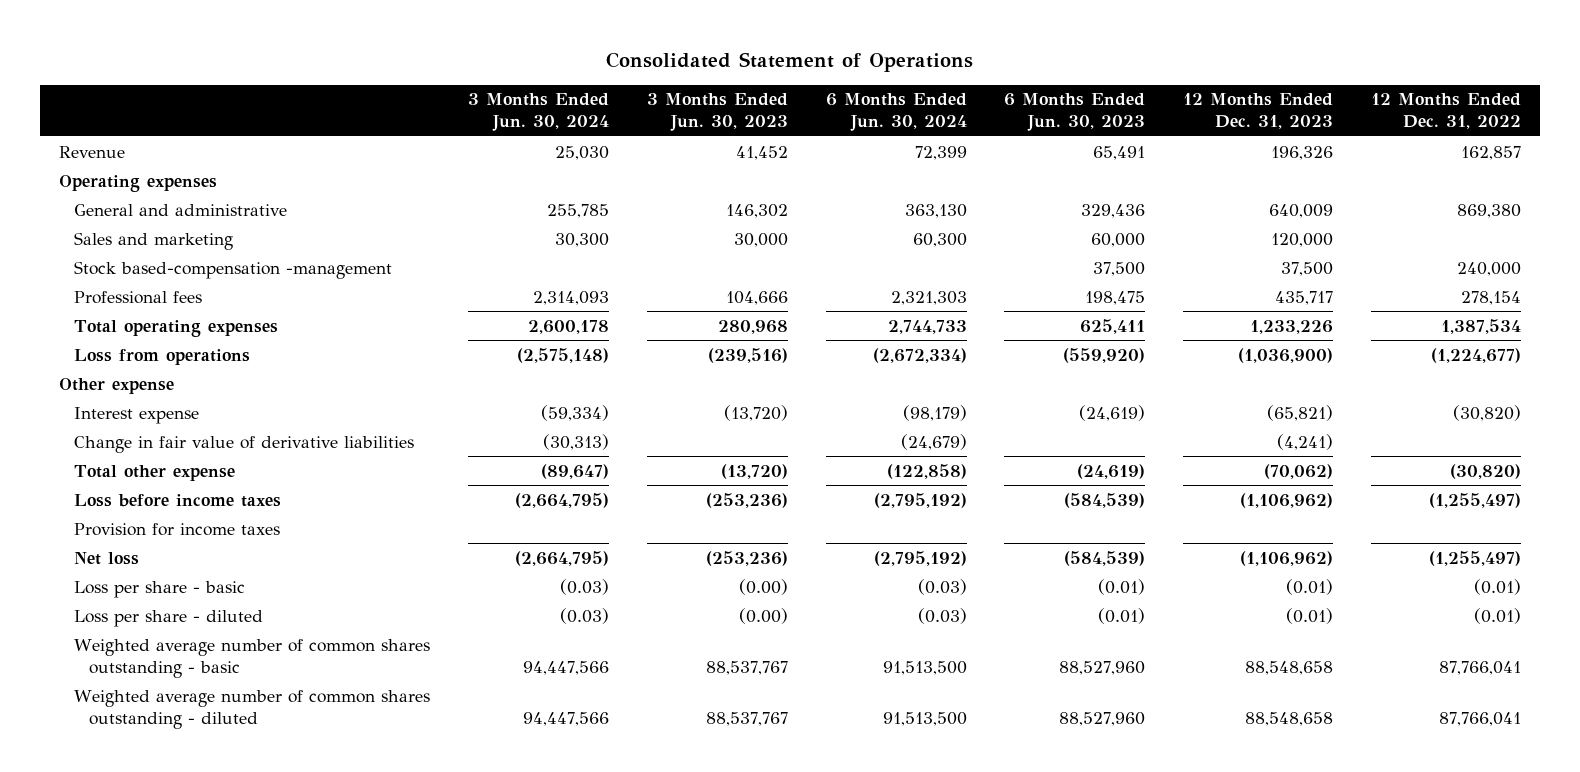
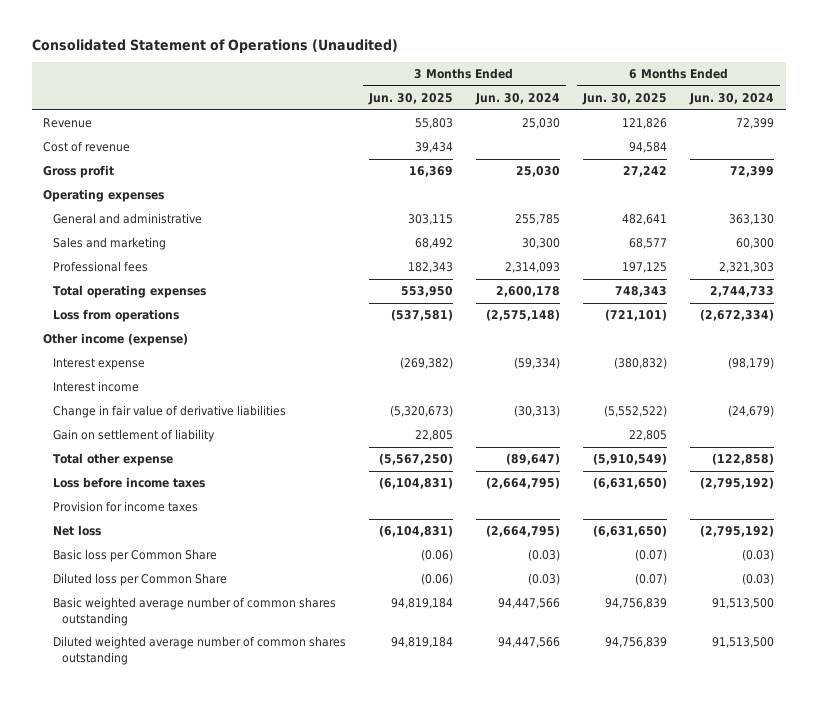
- Consolidated Statement of Operations
+ Consolidated Statement of Operations (Unaudited)
- | 3 Months Ended Jun. 30, 2024 | 3 Months Ended Jun. 30, 2023 | 6 Months Ended Jun. 30, 2024 | 6 Months Ended Jun. 30, 2023 | 12 Months Ended Dec. 31, 2023 | 12 Months Ended Dec. 31, 2022
+ | 3 Months Ended Jun. 30, 2025 | 3 Months Ended Jun. 30, 2024 | 6 Months Ended Jun. 30, 2025 | 6 Months Ended Jun. 30, 2024
+ Cost of revenue | 39,434 | | 94,584 |
+ Gross profit | 16,369 | 25,030 | 27,242 | 72,399
- Stock based-compensation -management | | | | 37,500 | 37,500 | 240,000
- Other expense
+ Other income (expense)
+ Interest income
+ Gain on settlement of liability | 22,805 | | 22,805 |
- Loss per share - basic | (0.03) | (0.00) | (0.03) | (0.01) | (0.01) | (0.01)
- Loss per share - diluted | (0.03) | (0.00) | (0.03) | (0.01) | (0.01) | (0.01)
- Weighted average number of common shares outstanding - basic | 94,447,566 | 88,537,767 | 91,513,500 | 88,527,960 | 88,548,658 | 87,766,041
- Weighted average number of common shares outstanding - diluted | 94,447,566 | 88,537,767 | 91,513,500 | 88,527,960 | 88,548,658 | 87,766,041
+ Basic loss per Common Share | (0.06) | (0.03) | (0.07) | (0.03)
+ Diluted loss per Common Share | (0.06) | (0.03) | (0.07) | (0.03)
+ Basic weighted average number of common shares outstanding | 94,819,184 | 94,447,566 | 94,756,839 | 91,513,500
+ Diluted weighted average number of common shares outstanding | 94,819,184 | 94,447,566 | 94,756,839 | 91,513,500

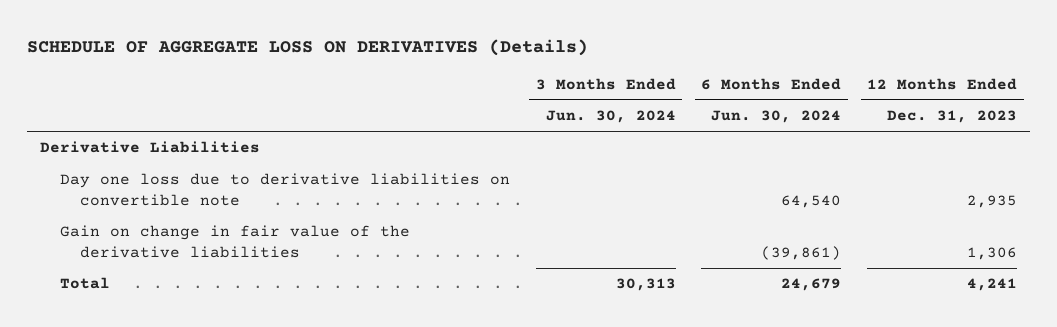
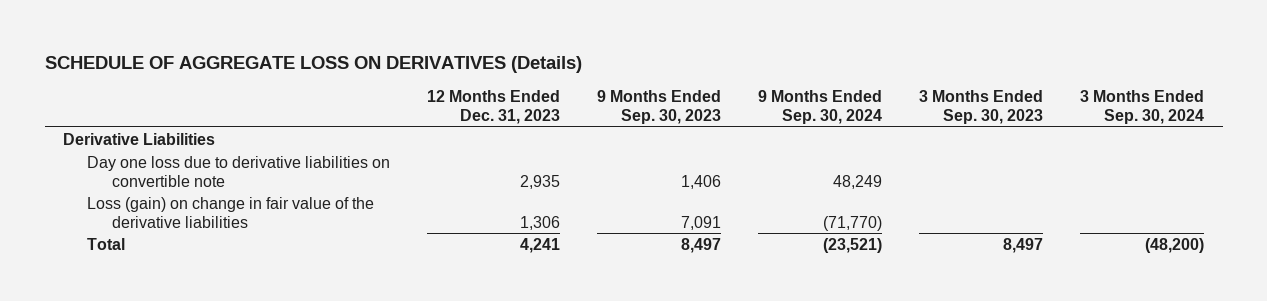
- | 3 Months Ended Jun. 30, 2024 | 6 Months Ended Jun. 30, 2024 | 12 Months Ended Dec. 31, 2023
+ | 12 Months Ended Dec. 31, 2023 | 9 Months Ended Sep. 30, 2023 | 9 Months Ended Sep. 30, 2024 | 3 Months Ended Sep. 30, 2023 | 3 Months Ended Sep. 30, 2024
- Gain on change in fair value of the derivative liabilities | | (39,861) | 1,306
+ Loss (gain) on change in fair value of the derivative liabilities | 1,306 | 7,091 | (71,770) | |

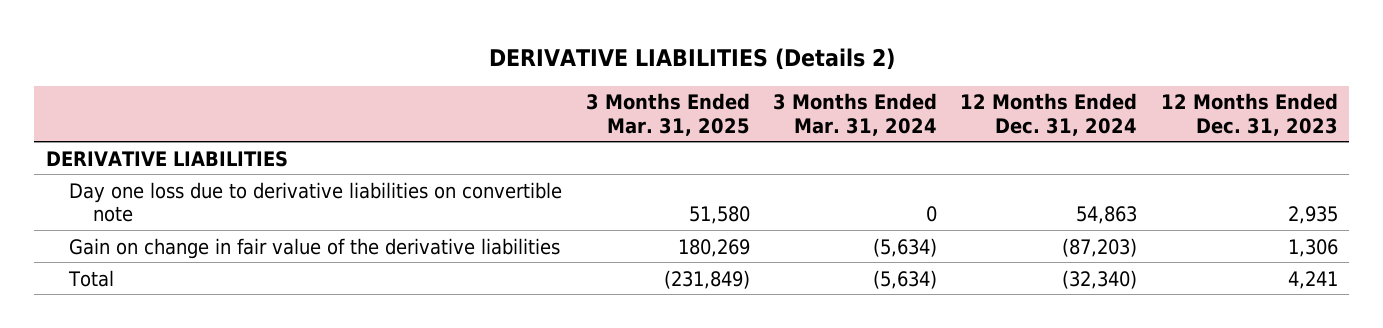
- SCHEDULE OF AGGREGATE LOSS ON DERIVATIVES (Details)
+ DERIVATIVE LIABILITIES (Details 2)
- | 12 Months Ended Dec. 31, 2023 | 9 Months Ended Sep. 30, 2023 | 9 Months Ended Sep. 30, 2024 | 3 Months Ended Sep. 30, 2023 | 3 Months Ended Sep. 30, 2024
+ | 3 Months Ended Mar. 31, 2025 | 3 Months Ended Mar. 31, 2024 | 12 Months Ended Dec. 31, 2024 | 12 Months Ended Dec. 31, 2023
- Derivative Liabilities
+ DERIVATIVE LIABILITIES
- Loss (gain) on change in fair value of the derivative liabilities | 1,306 | 7,091 | (71,770) | |
+ Gain on change in fair value of the derivative liabilities | 180,269 | (5,634) | (87,203) | 1,306

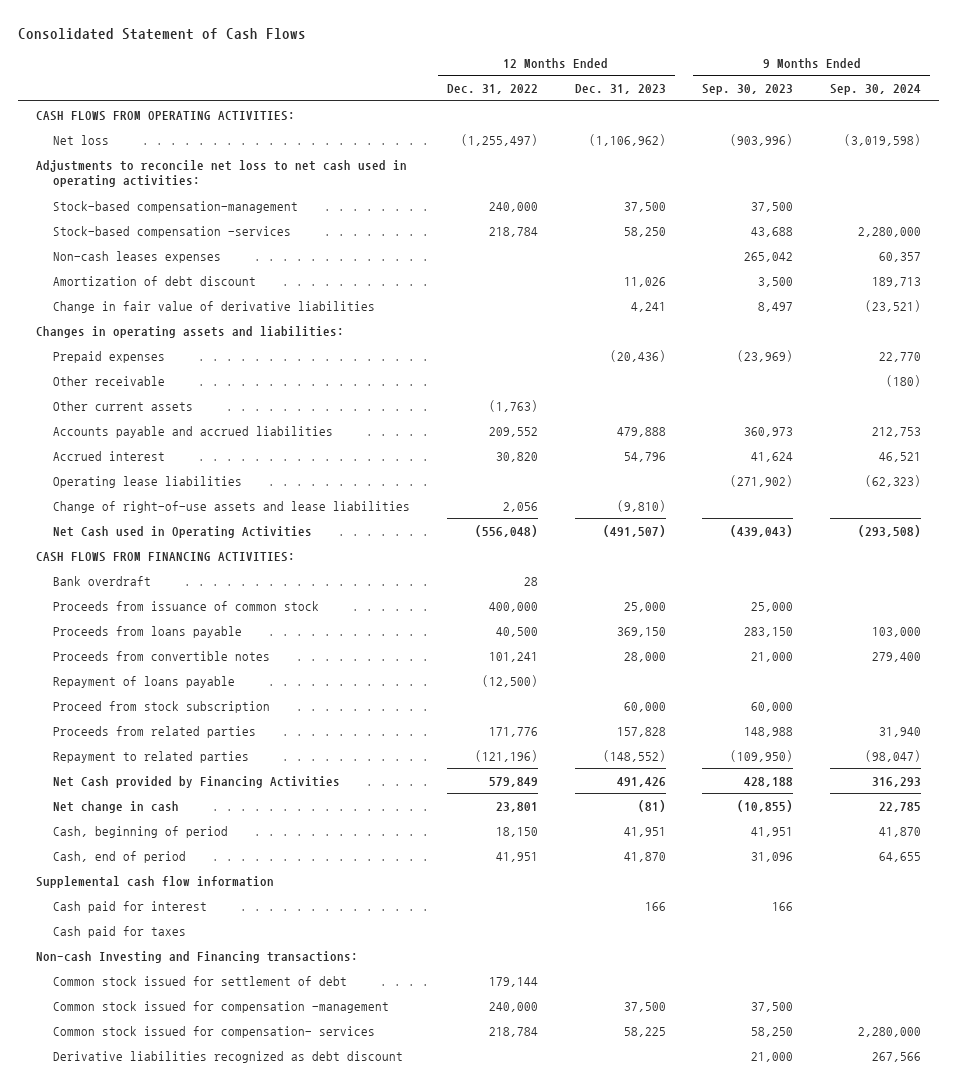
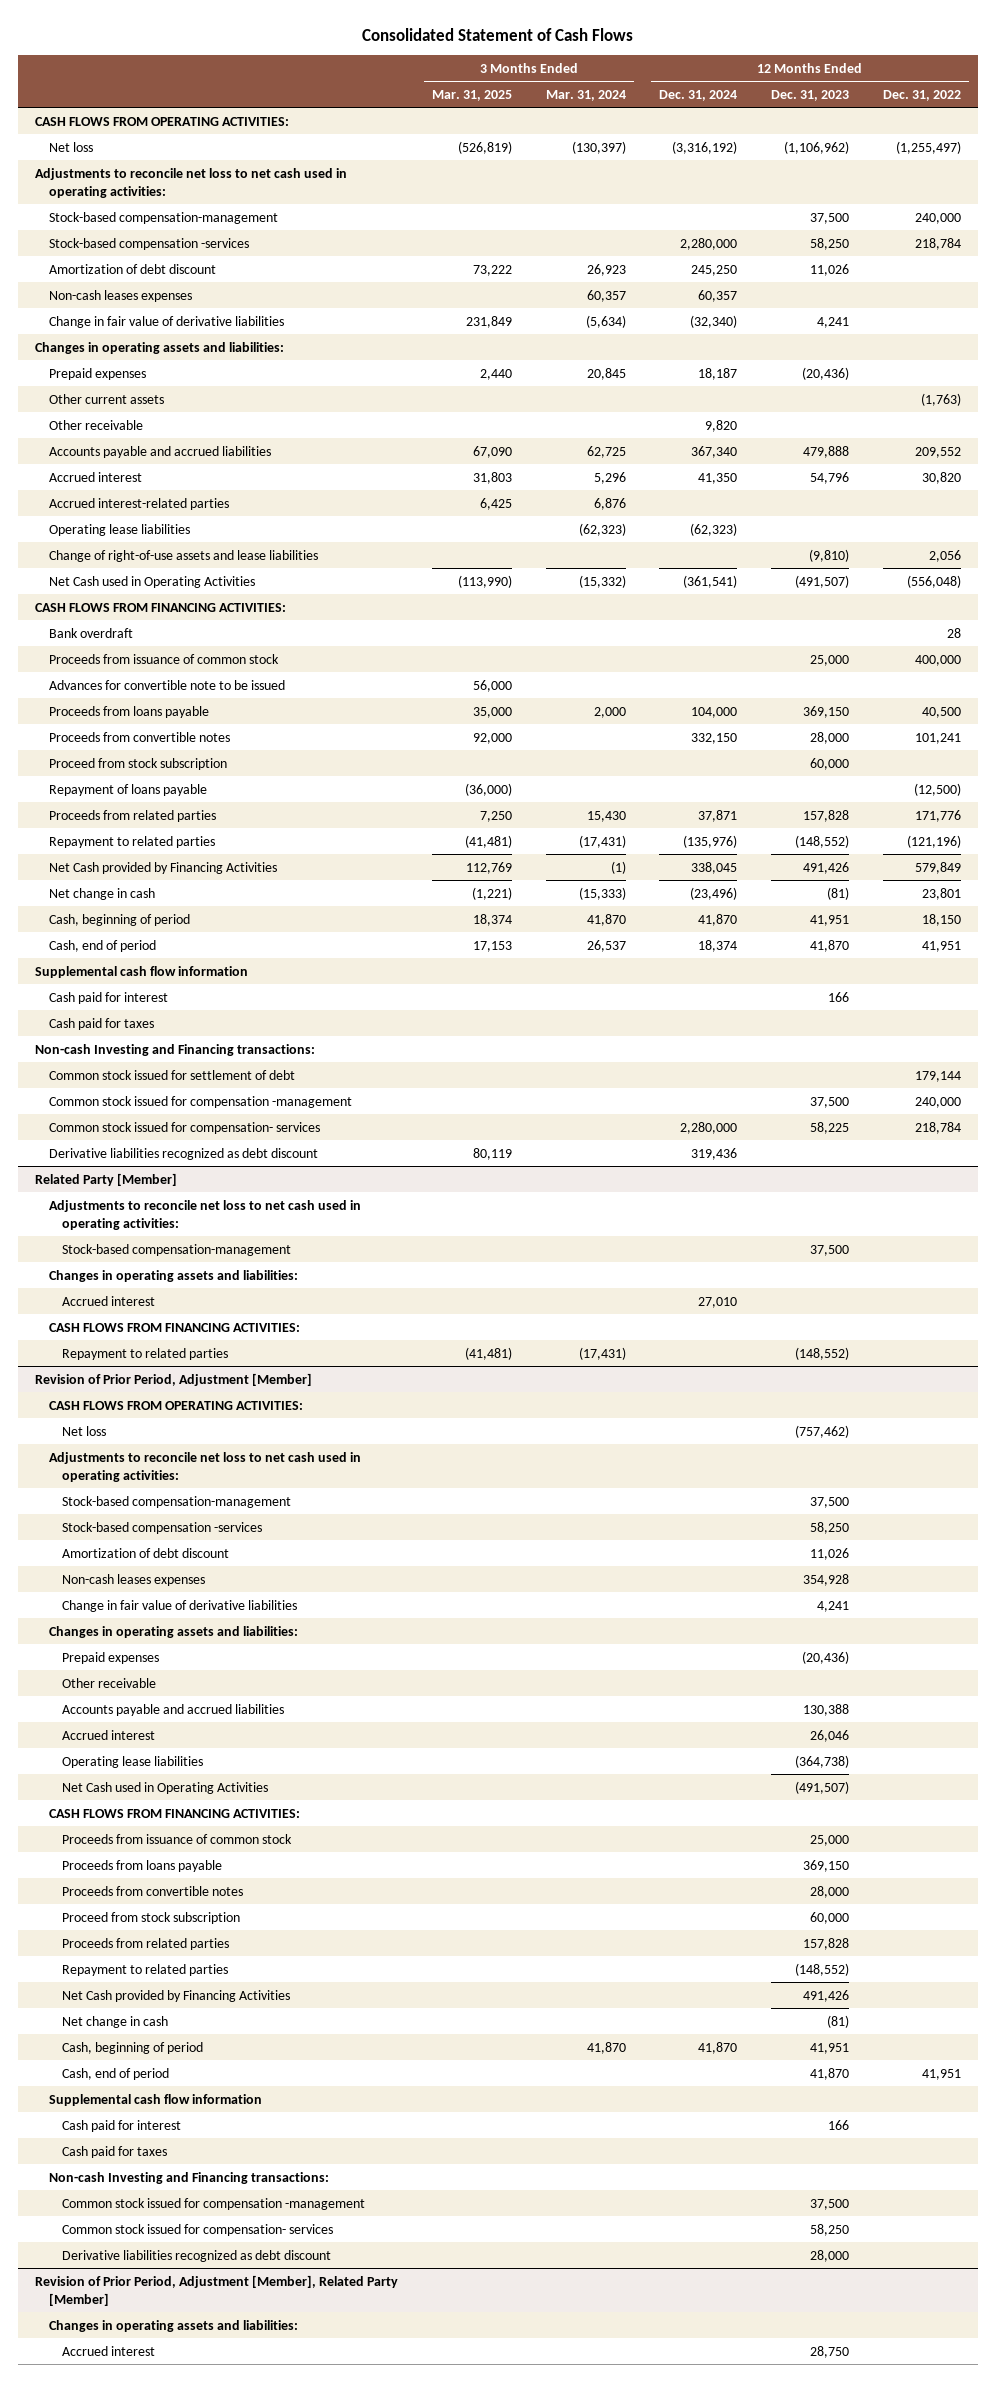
- | 12 Months Ended Dec. 31, 2022 | 12 Months Ended Dec. 31, 2023 | 9 Months Ended Sep. 30, 2023 | 9 Months Ended Sep. 30, 2024
+ | 3 Months Ended Mar. 31, 2025 | 3 Months Ended Mar. 31, 2024 | 12 Months Ended Dec. 31, 2024 | 12 Months Ended Dec. 31, 2023 | 12 Months Ended Dec. 31, 2022
moved down: Non-cash leases expenses | | 60,357 | 60,357 | |
moved down: Other receivable | | | 9,820 | |
+ Accrued interest-related parties | 6,425 | 6,876 | | |
+ Advances for convertible note to be issued | 56,000 | | | |
moved down: Repayment of loans payable | (36,000) | | | | (12,500)
+ Related Party [Member]
+ Adjustments to reconcile net loss to net cash used in operating activities:
+ Stock-based compensation-management | | | | 37,500 |
+ Changes in operating assets and liabilities:
+ Accrued interest | | | 27,010 | |
+ CASH FLOWS FROM FINANCING ACTIVITIES:
+ Repayment to related parties | (41,481) | (17,431) | | (148,552) |
+ Revision of Prior Period, Adjustment [Member]
+ CASH FLOWS FROM OPERATING ACTIVITIES:
+ Net loss | | | | (757,462) |
+ Adjustments to reconcile net loss to net cash used in operating activities:
+ Stock-based compensation-management | | | | 37,500 |
+ Stock-based compensation -services | | | | 58,250 |
+ Amortization of debt discount | | | | 11,026 |
+ Non-cash leases expenses | | | | 354,928 |
+ Change in fair value of derivative liabilities | | | | 4,241 |
+ Changes in operating assets and liabilities:
+ Prepaid expenses | | | | (20,436) |
+ Other receivable
+ Accounts payable and accrued liabilities | | | | 130,388 |
+ Accrued interest | | | | 26,046 |
+ Operating lease liabilities | | | | (364,738) |
+ Net Cash used in Operating Activities | | | | (491,507) |
+ CASH FLOWS FROM FINANCING ACTIVITIES:
+ Proceeds from issuance of common stock | | | | 25,000 |
+ Proceeds from loans payable | | | | 369,150 |
+ Proceeds from convertible notes | | | | 28,000 |
+ Proceed from stock subscription | | | | 60,000 |
+ Proceeds from related parties | | | | 157,828 |
+ Repayment to related parties | | | | (148,552) |
+ Net Cash provided by Financing Activities | | | | 491,426 |
+ Net change in cash | | | | (81) |
+ Cash, beginning of period | | 41,870 | 41,870 | 41,951 |
+ Cash, end of period | | | | 41,870 | 41,951
+ Supplemental cash flow information
+ Cash paid for interest | | | | 166 |
+ Cash paid for taxes
+ Non-cash Investing and Financing transactions:
+ Common stock issued for compensation -management | | | | 37,500 |
+ Common stock issued for compensation- services | | | | 58,250 |
+ Derivative liabilities recognized as debt discount | | | | 28,000 |
+ Revision of Prior Period, Adjustment [Member], Related Party [Member]
+ Changes in operating assets and liabilities:
+ Accrued interest | | | | 28,750 |

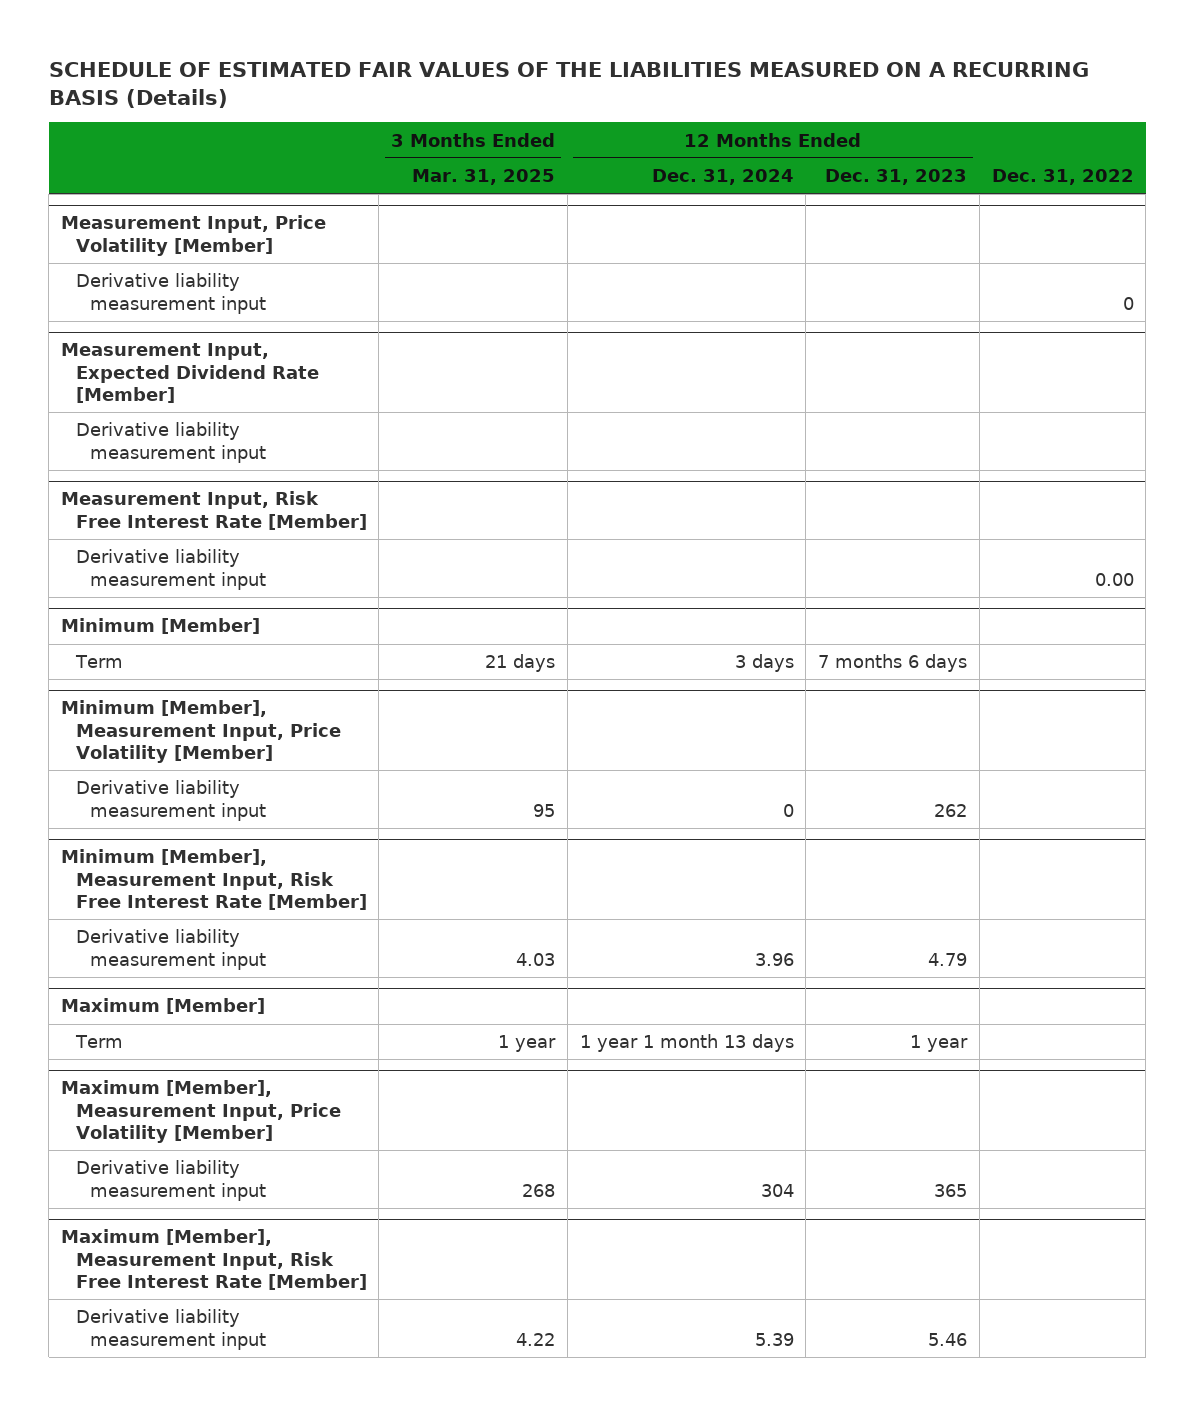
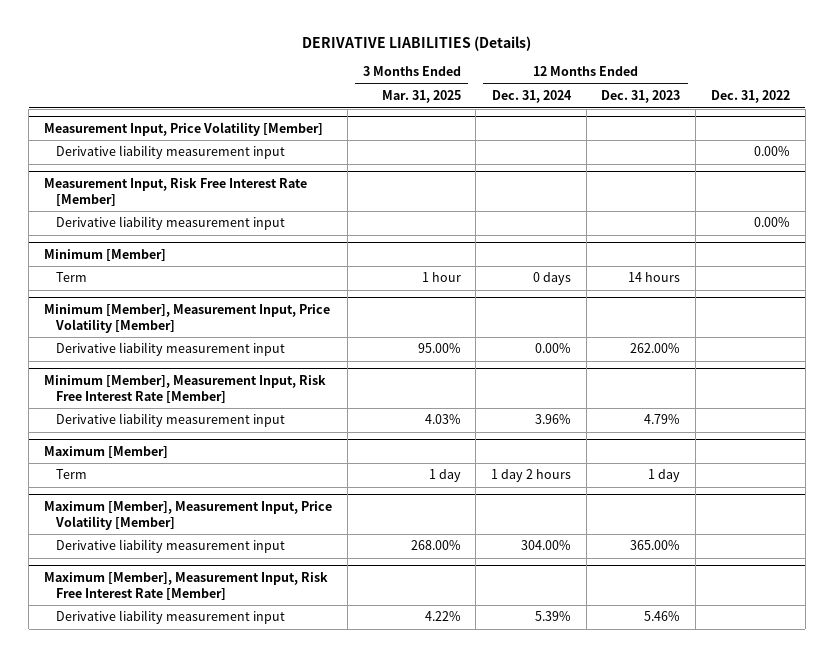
- SCHEDULE OF ESTIMATED FAIR VALUES OF THE LIABILITIES MEASURED ON A RECURRING BASIS (Details)
+ DERIVATIVE LIABILITIES (Details)
@ Measurement Input, Price Volatility [Member]
- Derivative liability measurement input | | | | 0
- Measurement Input, Expected Dividend Rate [Member]
- Derivative liability measurement input
@ Measurement Input, Price Volatility [Member]
+ Derivative liability measurement input | | | | 0.00%
@ Measurement Input, Risk Free Interest Rate [Member]
- Derivative liability measurement input | | | | 0.00
+ Derivative liability measurement input | | | | 0.00%
@ Minimum [Member]
- Term | 21 days | 3 days | 7 months 6 days |
+ Term | 1 hour | 0 days | 14 hours |
@ Minimum [Member], Measurement Input, Price Volatility [Member]
- Derivative liability measurement input | 95 | 0 | 262 |
+ Derivative liability measurement input | 95.00% | 0.00% | 262.00% |
@ Minimum [Member], Measurement Input, Risk Free Interest Rate [Member]
- Derivative liability measurement input | 4.03 | 3.96 | 4.79 |
+ Derivative liability measurement input | 4.03% | 3.96% | 4.79% |
@ Maximum [Member]
- Term | 1 year | 1 year 1 month 13 days | 1 year |
+ Term | 1 day | 1 day 2 hours | 1 day |
@ Maximum [Member], Measurement Input, Price Volatility [Member]
- Derivative liability measurement input | 268 | 304 | 365 |
+ Derivative liability measurement input | 268.00% | 304.00% | 365.00% |
@ Maximum [Member], Measurement Input, Risk Free Interest Rate [Member]
- Derivative liability measurement input | 4.22 | 5.39 | 5.46 |
+ Derivative liability measurement input | 4.22% | 5.39% | 5.46% |

